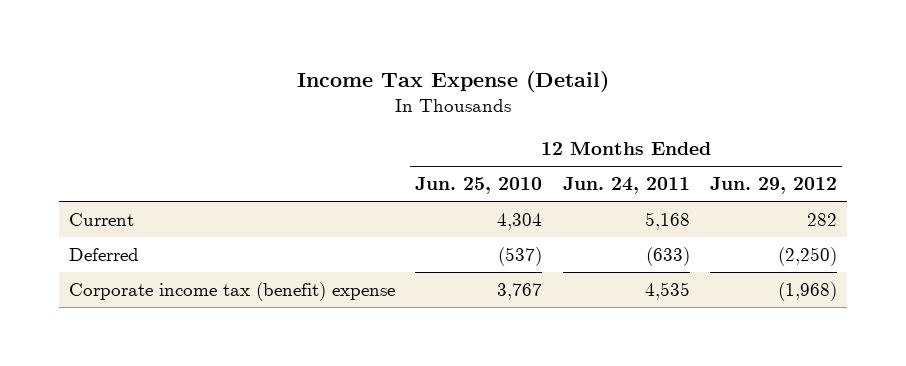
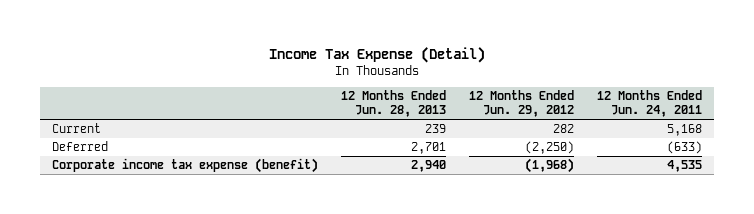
- | 12 Months Ended Jun. 25, 2010 | 12 Months Ended Jun. 24, 2011 | 12 Months Ended Jun. 29, 2012
+ | 12 Months Ended Jun. 28, 2013 | 12 Months Ended Jun. 29, 2012 | 12 Months Ended Jun. 24, 2011
- Corporate income tax (benefit) expense | 3,767 | 4,535 | (1,968)
+ Corporate income tax expense (benefit) | 2,940 | (1,968) | 4,535

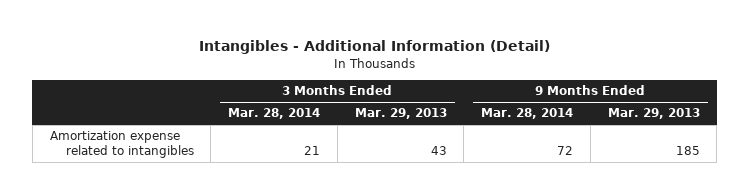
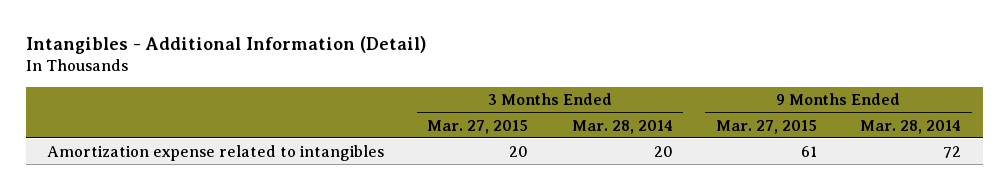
- | 3 Months Ended Mar. 28, 2014 | 3 Months Ended Mar. 29, 2013 | 9 Months Ended Mar. 28, 2014 | 9 Months Ended Mar. 29, 2013
+ | 3 Months Ended Mar. 27, 2015 | 3 Months Ended Mar. 28, 2014 | 9 Months Ended Mar. 27, 2015 | 9 Months Ended Mar. 28, 2014
- Amortization expense related to intangibles | 21 | 43 | 72 | 185
+ Amortization expense related to intangibles | 20 | 20 | 61 | 72

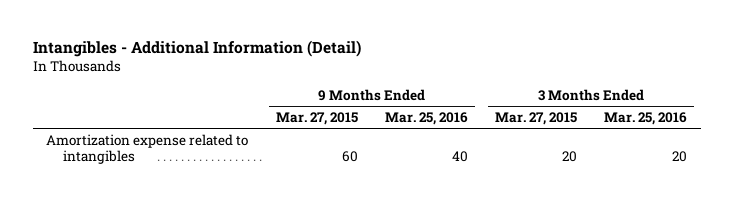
- | 3 Months Ended Mar. 27, 2015 | 3 Months Ended Mar. 28, 2014 | 9 Months Ended Mar. 27, 2015 | 9 Months Ended Mar. 28, 2014
+ | 9 Months Ended Mar. 27, 2015 | 9 Months Ended Mar. 25, 2016 | 3 Months Ended Mar. 27, 2015 | 3 Months Ended Mar. 25, 2016
- Amortization expense related to intangibles | 20 | 20 | 61 | 72
+ Amortization expense related to intangibles | 60 | 40 | 20 | 20

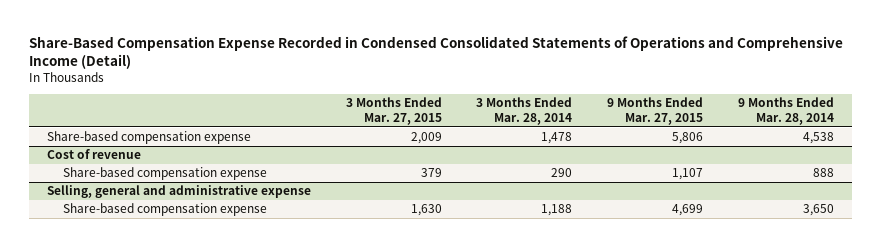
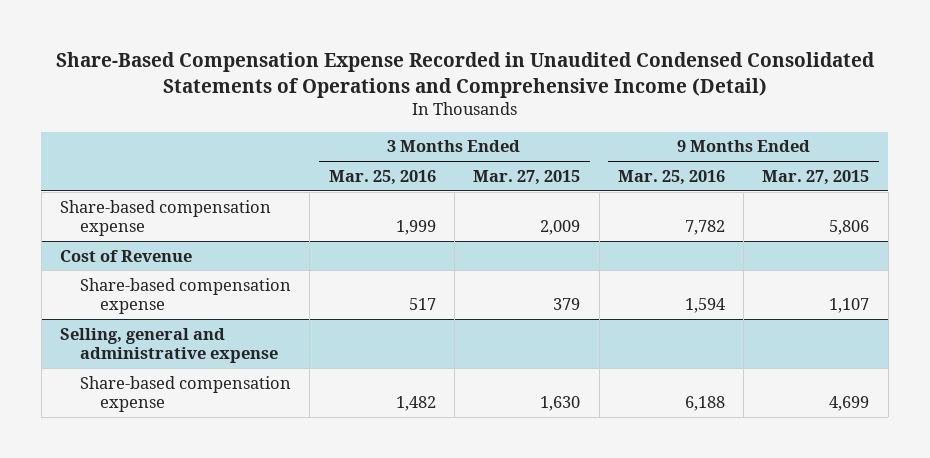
- Share-Based Compensation Expense Recorded in Condensed Consolidated Statements of Operations and Comprehensive Income (Detail)
+ Share-Based Compensation Expense Recorded in Unaudited Condensed Consolidated Statements of Operations and Comprehensive Income (Detail)
- | 3 Months Ended Mar. 27, 2015 | 3 Months Ended Mar. 28, 2014 | 9 Months Ended Mar. 27, 2015 | 9 Months Ended Mar. 28, 2014
+ | 3 Months Ended Mar. 25, 2016 | 3 Months Ended Mar. 27, 2015 | 9 Months Ended Mar. 25, 2016 | 9 Months Ended Mar. 27, 2015
- Cost of revenue
+ Cost of Revenue

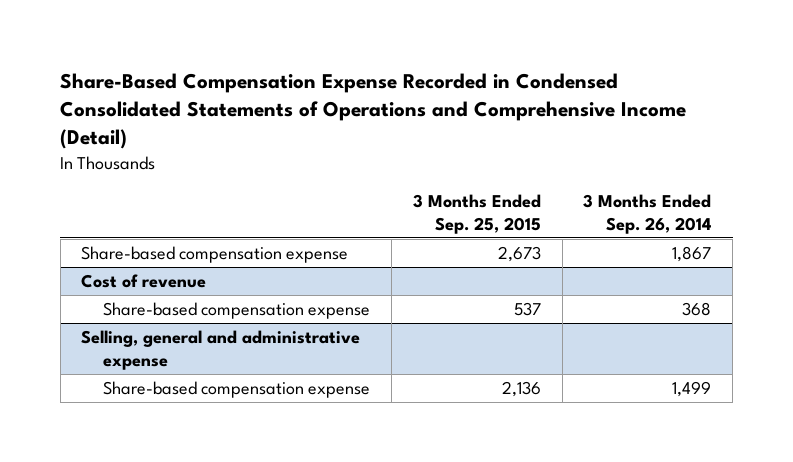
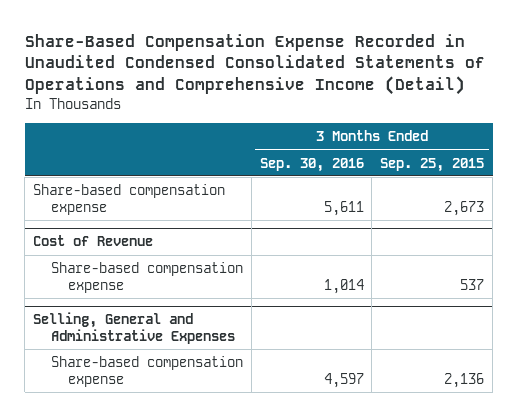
- Share-Based Compensation Expense Recorded in Condensed Consolidated Statements of Operations and Comprehensive Income (Detail)
+ Share-Based Compensation Expense Recorded in Unaudited Condensed Consolidated Statements of Operations and Comprehensive Income (Detail)
- | 3 Months Ended Sep. 25, 2015 | 3 Months Ended Sep. 26, 2014
+ | 3 Months Ended Sep. 30, 2016 | 3 Months Ended Sep. 25, 2015
- Cost of revenue
+ Cost of Revenue
- Selling, general and administrative expense
+ Selling, General and Administrative Expenses

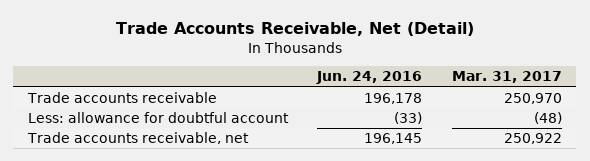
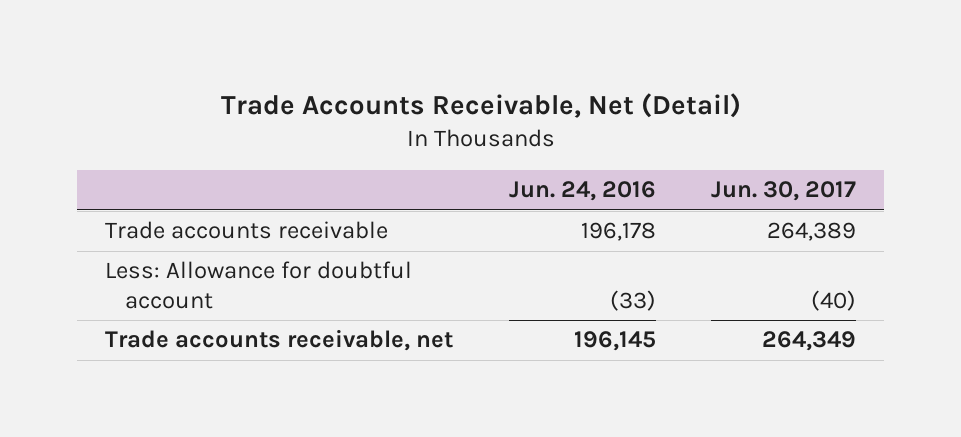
- | Jun. 24, 2016 | Mar. 31, 2017
+ | Jun. 24, 2016 | Jun. 30, 2017
- Less: allowance for doubtful account | (33) | (48)
+ Less: Allowance for doubtful account | (33) | (40)

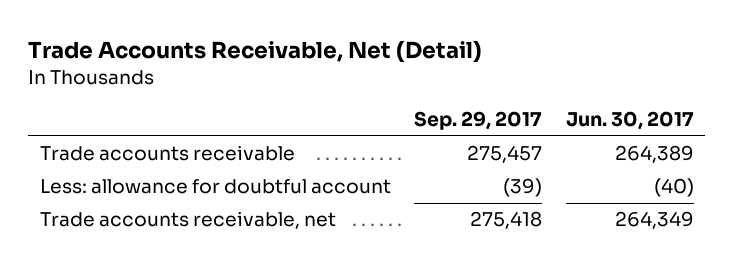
- | Jun. 24, 2016 | Jun. 30, 2017
+ | Sep. 29, 2017 | Jun. 30, 2017
- Less: Allowance for doubtful account | (33) | (40)
+ Less: allowance for doubtful account | (39) | (40)

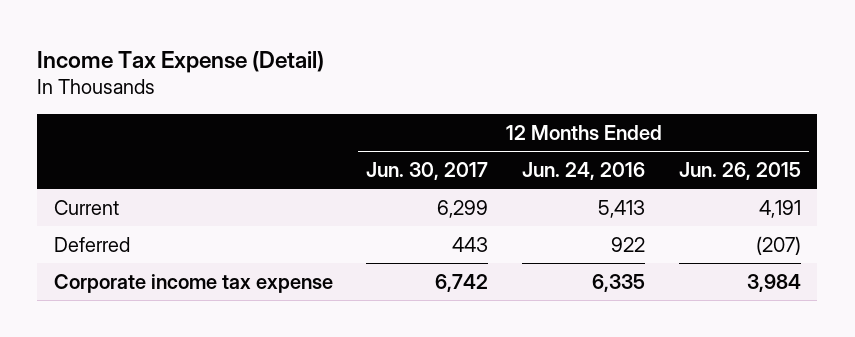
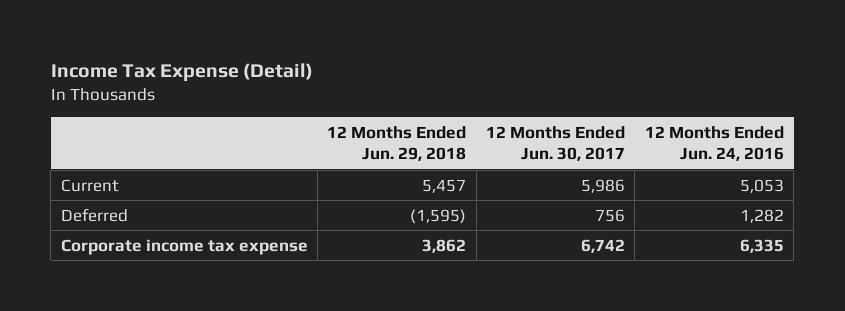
- | 12 Months Ended Jun. 30, 2017 | 12 Months Ended Jun. 24, 2016 | 12 Months Ended Jun. 26, 2015
+ | 12 Months Ended Jun. 29, 2018 | 12 Months Ended Jun. 30, 2017 | 12 Months Ended Jun. 24, 2016
- Current | 6,299 | 5,413 | 4,191
- Deferred | 443 | 922 | (207)
+ Current | 5,457 | 5,986 | 5,053
+ Deferred | (1,595) | 756 | 1,282

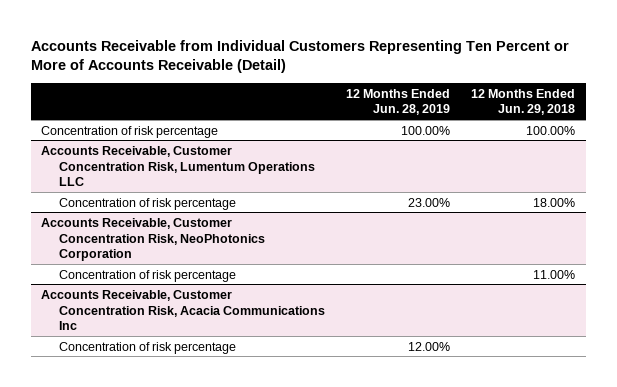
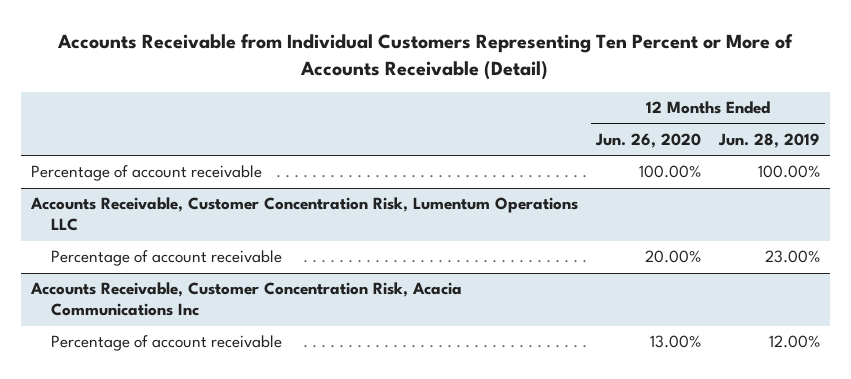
- | 12 Months Ended Jun. 28, 2019 | 12 Months Ended Jun. 29, 2018
+ | 12 Months Ended Jun. 26, 2020 | 12 Months Ended Jun. 28, 2019
- Concentration of risk percentage | 100.00% | 100.00%
+ Percentage of account receivable | 100.00% | 100.00%
@ Accounts Receivable, Customer Concentration Risk, Lumentum Operations LLC
- Concentration of risk percentage | 23.00% | 18.00%
- Accounts Receivable, Customer Concentration Risk, NeoPhotonics Corporation
- Concentration of risk percentage | | 11.00%
@ Accounts Receivable, Customer Concentration Risk, Lumentum Operations LLC
+ Percentage of account receivable | 20.00% | 23.00%
@ Accounts Receivable, Customer Concentration Risk, Acacia Communications Inc
- Concentration of risk percentage | 12.00% |
+ Percentage of account receivable | 13.00% | 12.00%

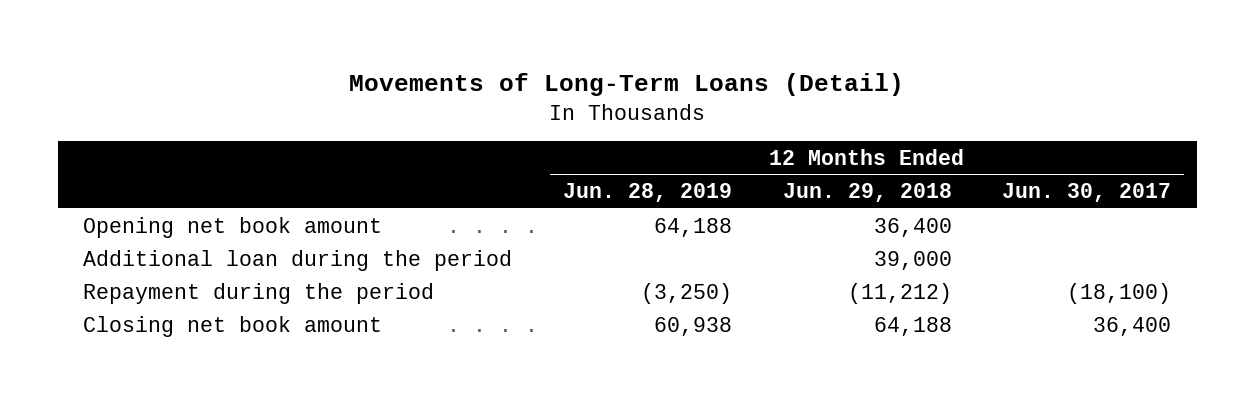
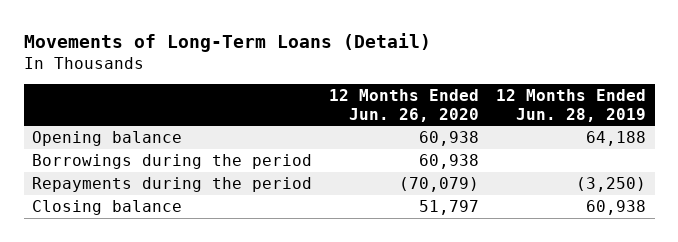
- | 12 Months Ended Jun. 28, 2019 | 12 Months Ended Jun. 29, 2018 | 12 Months Ended Jun. 30, 2017
+ | 12 Months Ended Jun. 26, 2020 | 12 Months Ended Jun. 28, 2019
- Opening net book amount | 64,188 | 36,400 |
- Additional loan during the period | | 39,000 |
- Repayment during the period | (3,250) | (11,212) | (18,100)
- Closing net book amount | 60,938 | 64,188 | 36,400
+ Opening balance | 60,938 | 64,188
+ Borrowings during the period | 60,938 |
+ Repayments during the period | (70,079) | (3,250)
+ Closing balance | 51,797 | 60,938

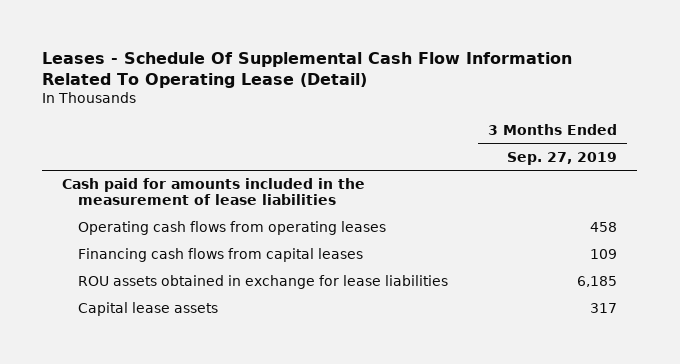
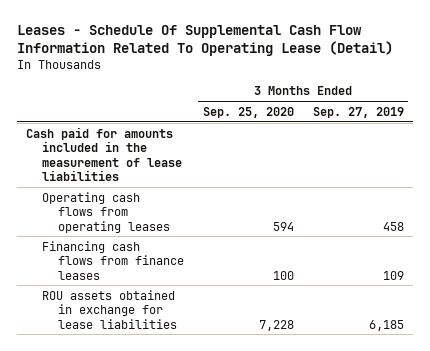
- | 3 Months Ended Sep. 27, 2019
+ | 3 Months Ended Sep. 25, 2020 | 3 Months Ended Sep. 27, 2019
- Financing cash flows from capital leases | 109
+ Financing cash flows from finance leases | 100 | 109
- Capital lease assets | 317

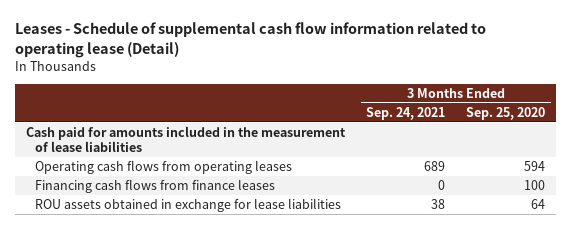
- Leases - Schedule Of Supplemental Cash Flow Information Related To Operating Lease (Detail)
+ Leases - Schedule of supplemental cash flow information related to operating lease (Detail)
- | 3 Months Ended Sep. 25, 2020 | 3 Months Ended Sep. 27, 2019
+ | 3 Months Ended Sep. 24, 2021 | 3 Months Ended Sep. 25, 2020
- ROU assets obtained in exchange for lease liabilities | 7,228 | 6,185
+ ROU assets obtained in exchange for lease liabilities | 38 | 64

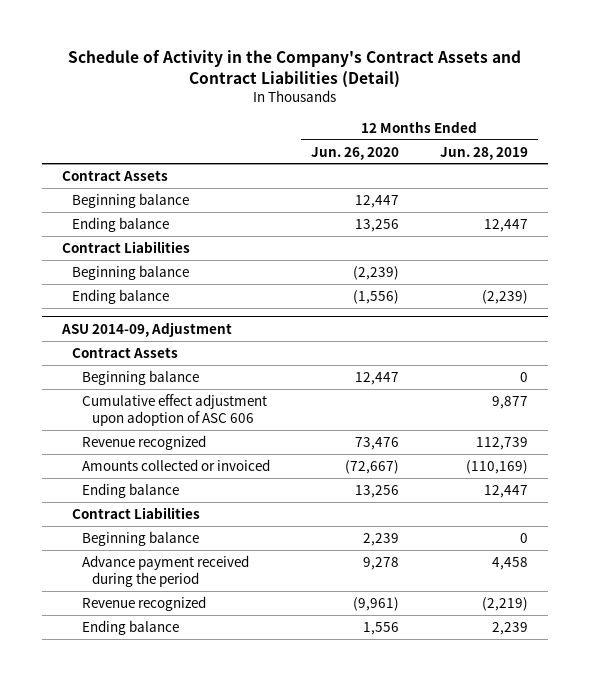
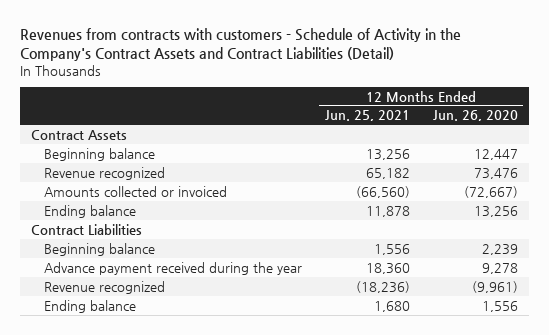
- Schedule of Activity in the Company's Contract Assets and Contract Liabilities (Detail)
+ Revenues from contracts with customers - Schedule of Activity in the Company's Contract Assets and Contract Liabilities (Detail)
- | 12 Months Ended Jun. 26, 2020 | 12 Months Ended Jun. 28, 2019
+ | 12 Months Ended Jun. 25, 2021 | 12 Months Ended Jun. 26, 2020
- Ending balance | 13,256 | 12,447
- Contract Liabilities
- Beginning balance | (2,239) |
- Ending balance | (1,556) | (2,239)
- ASU 2014-09, Adjustment
- Contract Assets
- Beginning balance | 12,447 | 0
- Cumulative effect adjustment upon adoption of ASC 606 | | 9,877
- Advance payment received during the period | 9,278 | 4,458
+ Advance payment received during the year | 18,360 | 9,278

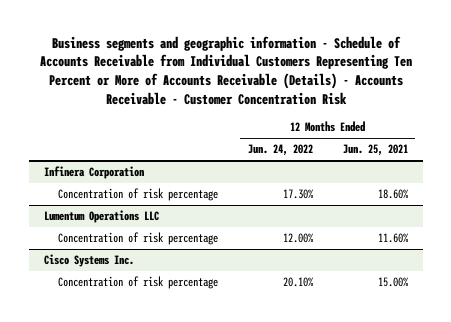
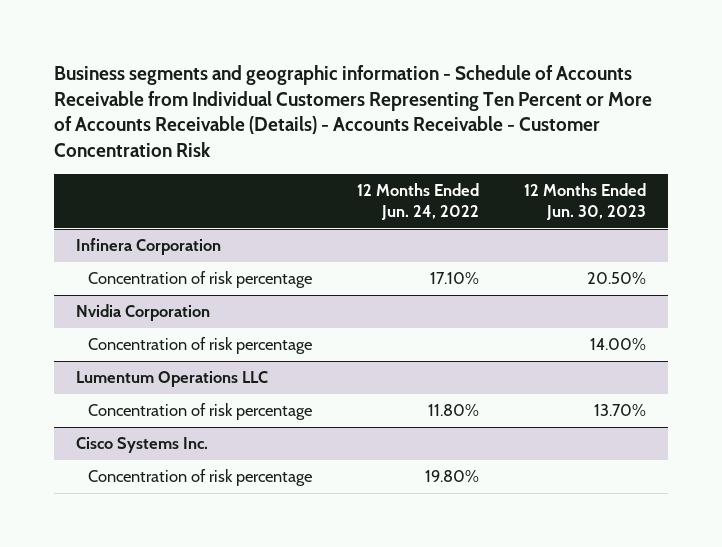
- | 12 Months Ended Jun. 24, 2022 | 12 Months Ended Jun. 25, 2021
+ | 12 Months Ended Jun. 24, 2022 | 12 Months Ended Jun. 30, 2023
@ Infinera Corporation
- Concentration of risk percentage | 17.30% | 18.60%
+ Concentration of risk percentage | 17.10% | 20.50%
+ Nvidia Corporation
+ Concentration of risk percentage | | 14.00%
@ Lumentum Operations LLC
- Concentration of risk percentage | 12.00% | 11.60%
+ Concentration of risk percentage | 11.80% | 13.70%
@ Cisco Systems Inc.
- Concentration of risk percentage | 20.10% | 15.00%
+ Concentration of risk percentage | 19.80% |

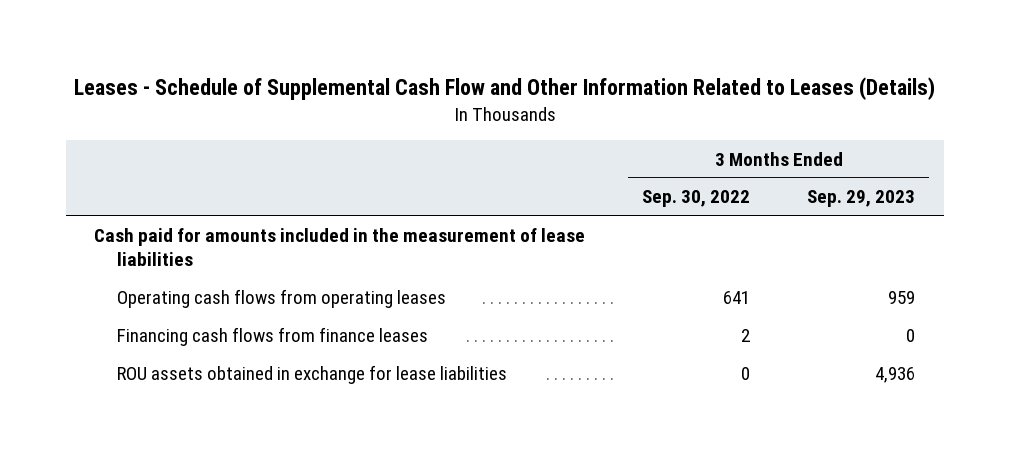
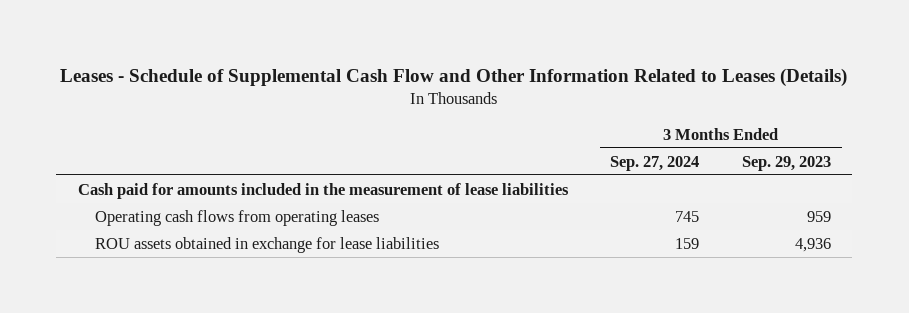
- | 3 Months Ended Sep. 30, 2022 | 3 Months Ended Sep. 29, 2023
+ | 3 Months Ended Sep. 27, 2024 | 3 Months Ended Sep. 29, 2023
- Financing cash flows from finance leases | 2 | 0

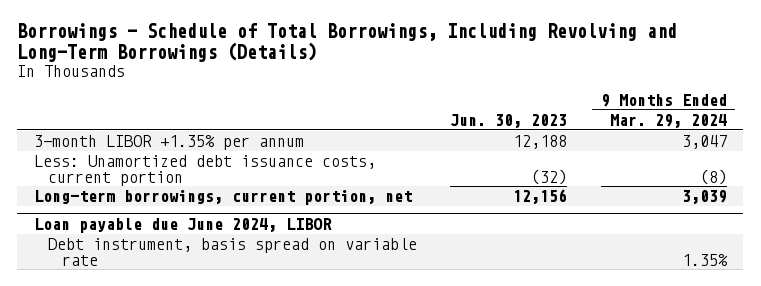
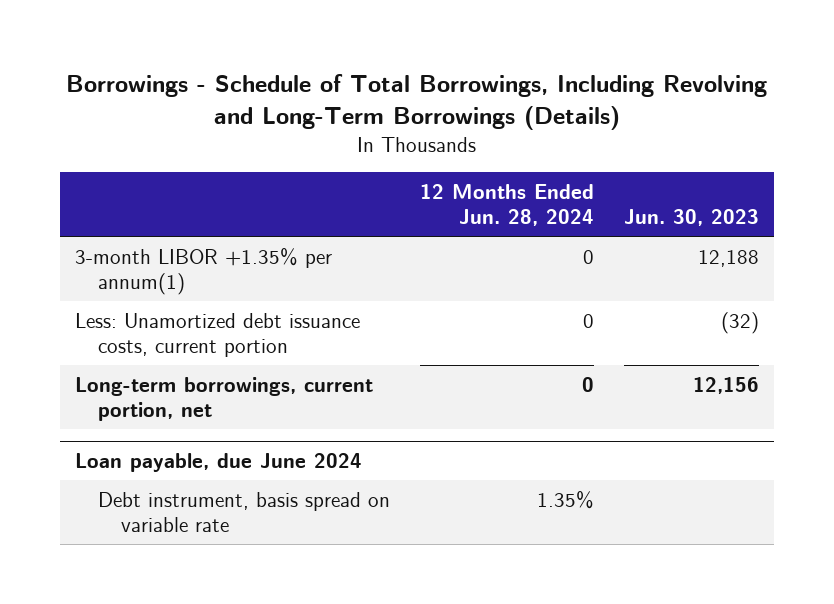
- | Jun. 30, 2023 | 9 Months Ended Mar. 29, 2024
+ | 12 Months Ended Jun. 28, 2024 | Jun. 30, 2023
- 3-month LIBOR +1.35% per annum | 12,188 | 3,047
+ 3-month LIBOR +1.35% per annum(1) | 0 | 12,188
- Loan payable due June 2024, LIBOR
+ Loan payable, due June 2024

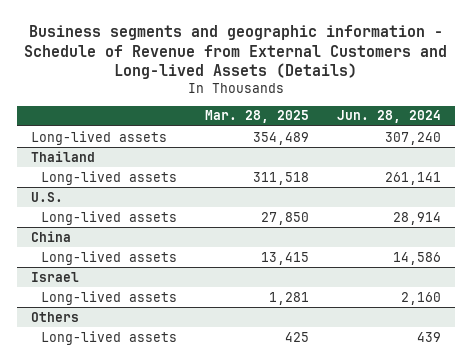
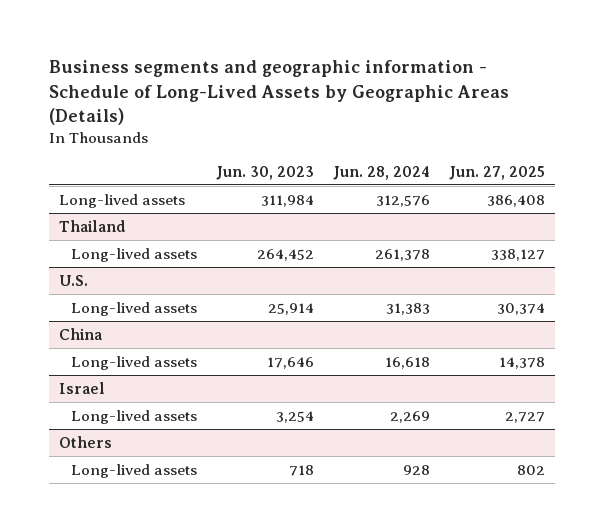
- Business segments and geographic information - Schedule of Revenue from External Customers and Long-lived Assets (Details)
+ Business segments and geographic information - Schedule of Long-Lived Assets by Geographic Areas (Details)
- | Mar. 28, 2025 | Jun. 28, 2024
+ | Jun. 30, 2023 | Jun. 28, 2024 | Jun. 27, 2025
- Long-lived assets | 354,489 | 307,240
+ Long-lived assets | 311,984 | 312,576 | 386,408
@ Thailand
- Long-lived assets | 311,518 | 261,141
+ Long-lived assets | 264,452 | 261,378 | 338,127
@ U.S.
- Long-lived assets | 27,850 | 28,914
+ Long-lived assets | 25,914 | 31,383 | 30,374
@ China
- Long-lived assets | 13,415 | 14,586
+ Long-lived assets | 17,646 | 16,618 | 14,378
@ Israel
- Long-lived assets | 1,281 | 2,160
+ Long-lived assets | 3,254 | 2,269 | 2,727
@ Others
- Long-lived assets | 425 | 439
+ Long-lived assets | 718 | 928 | 802

